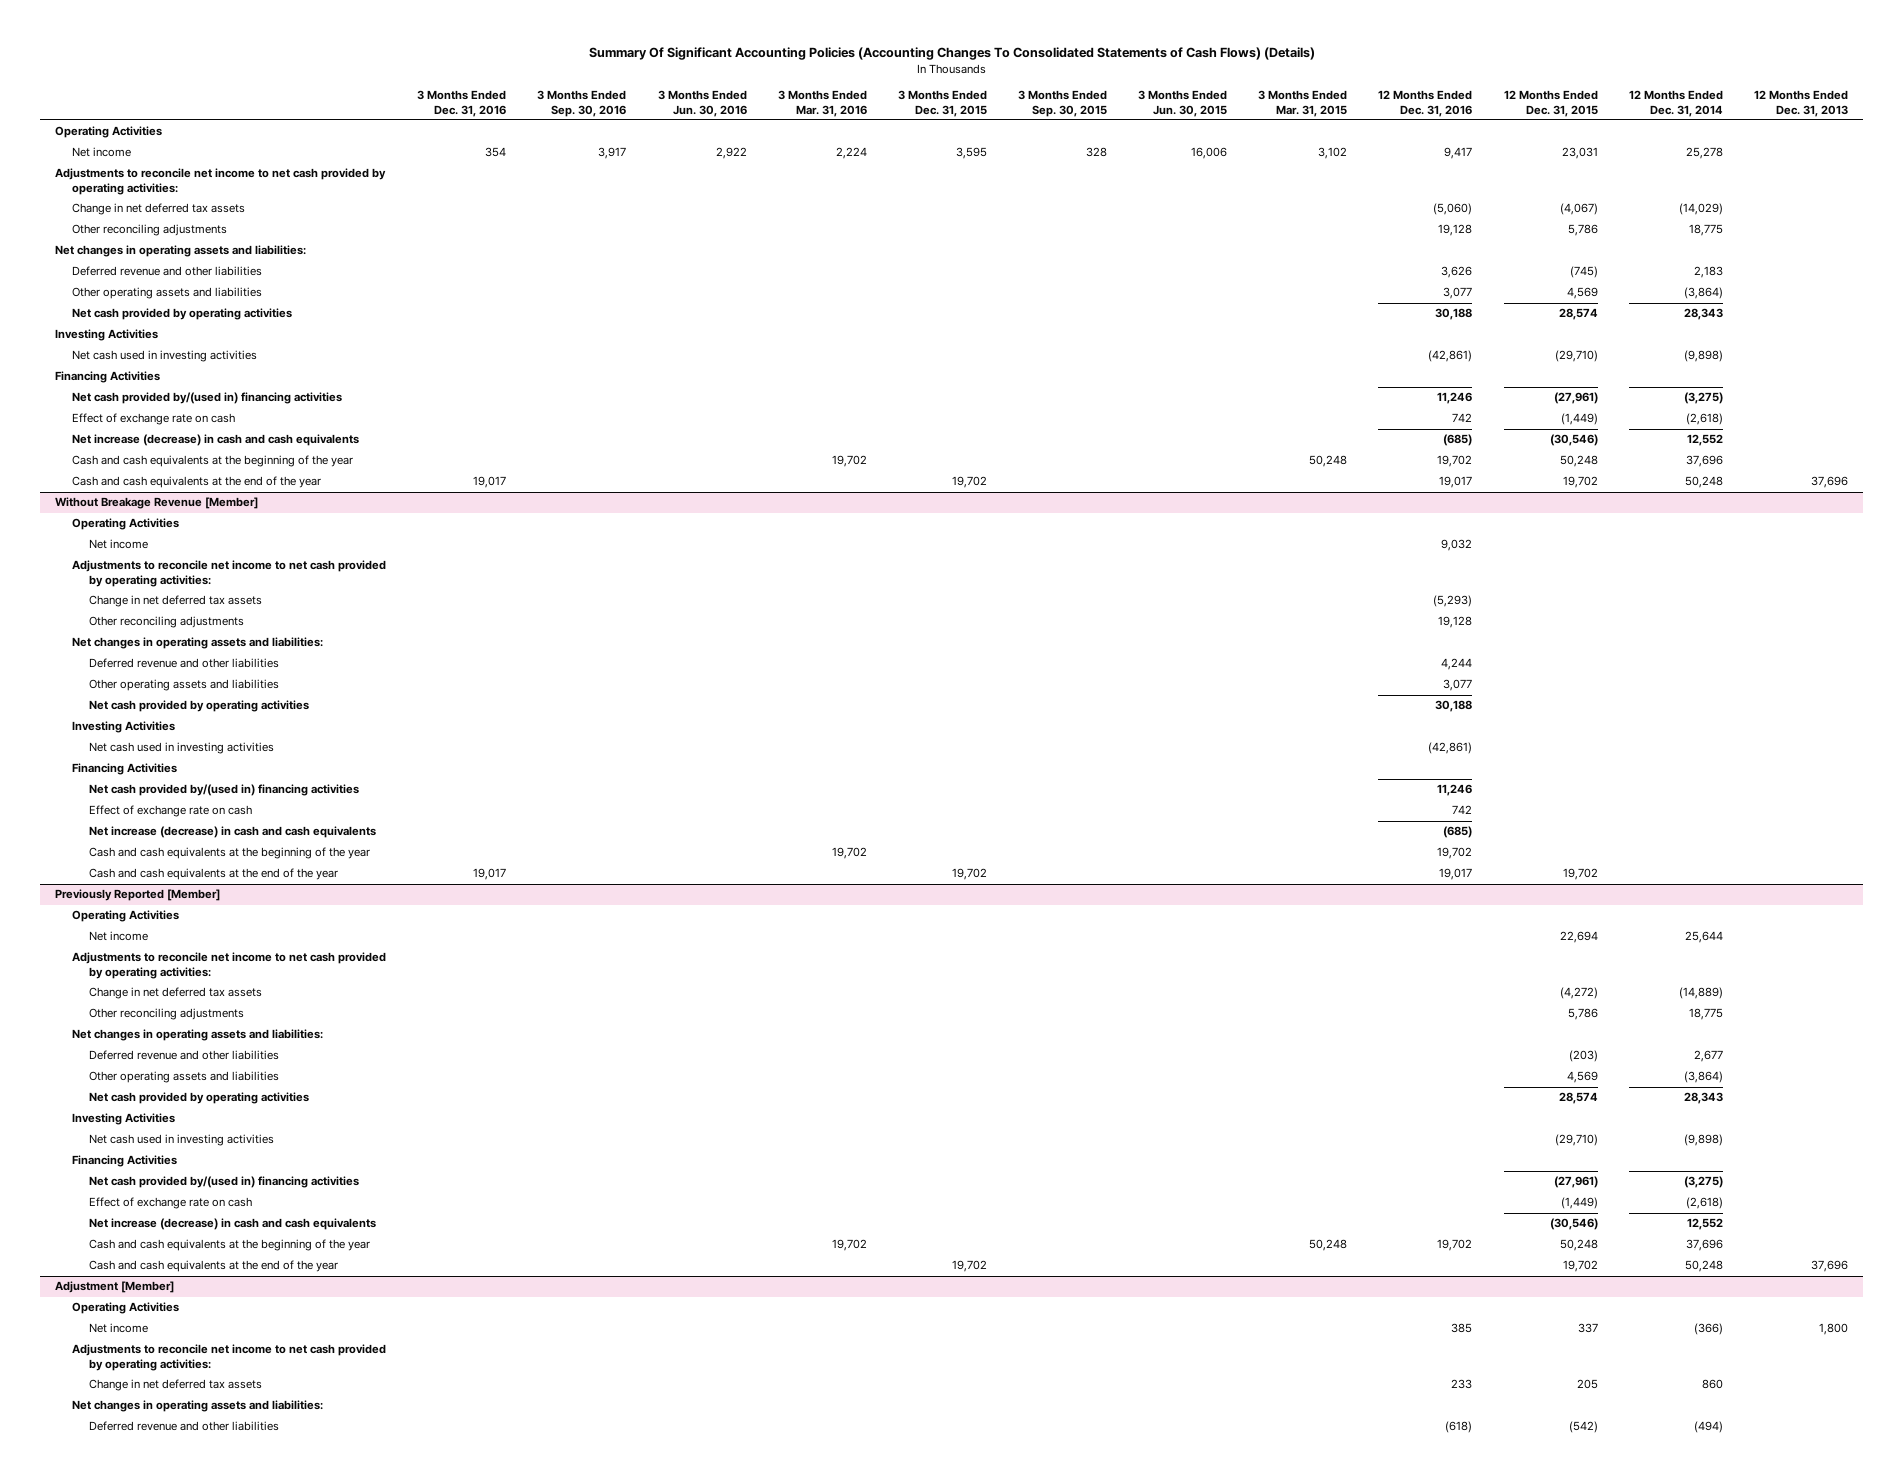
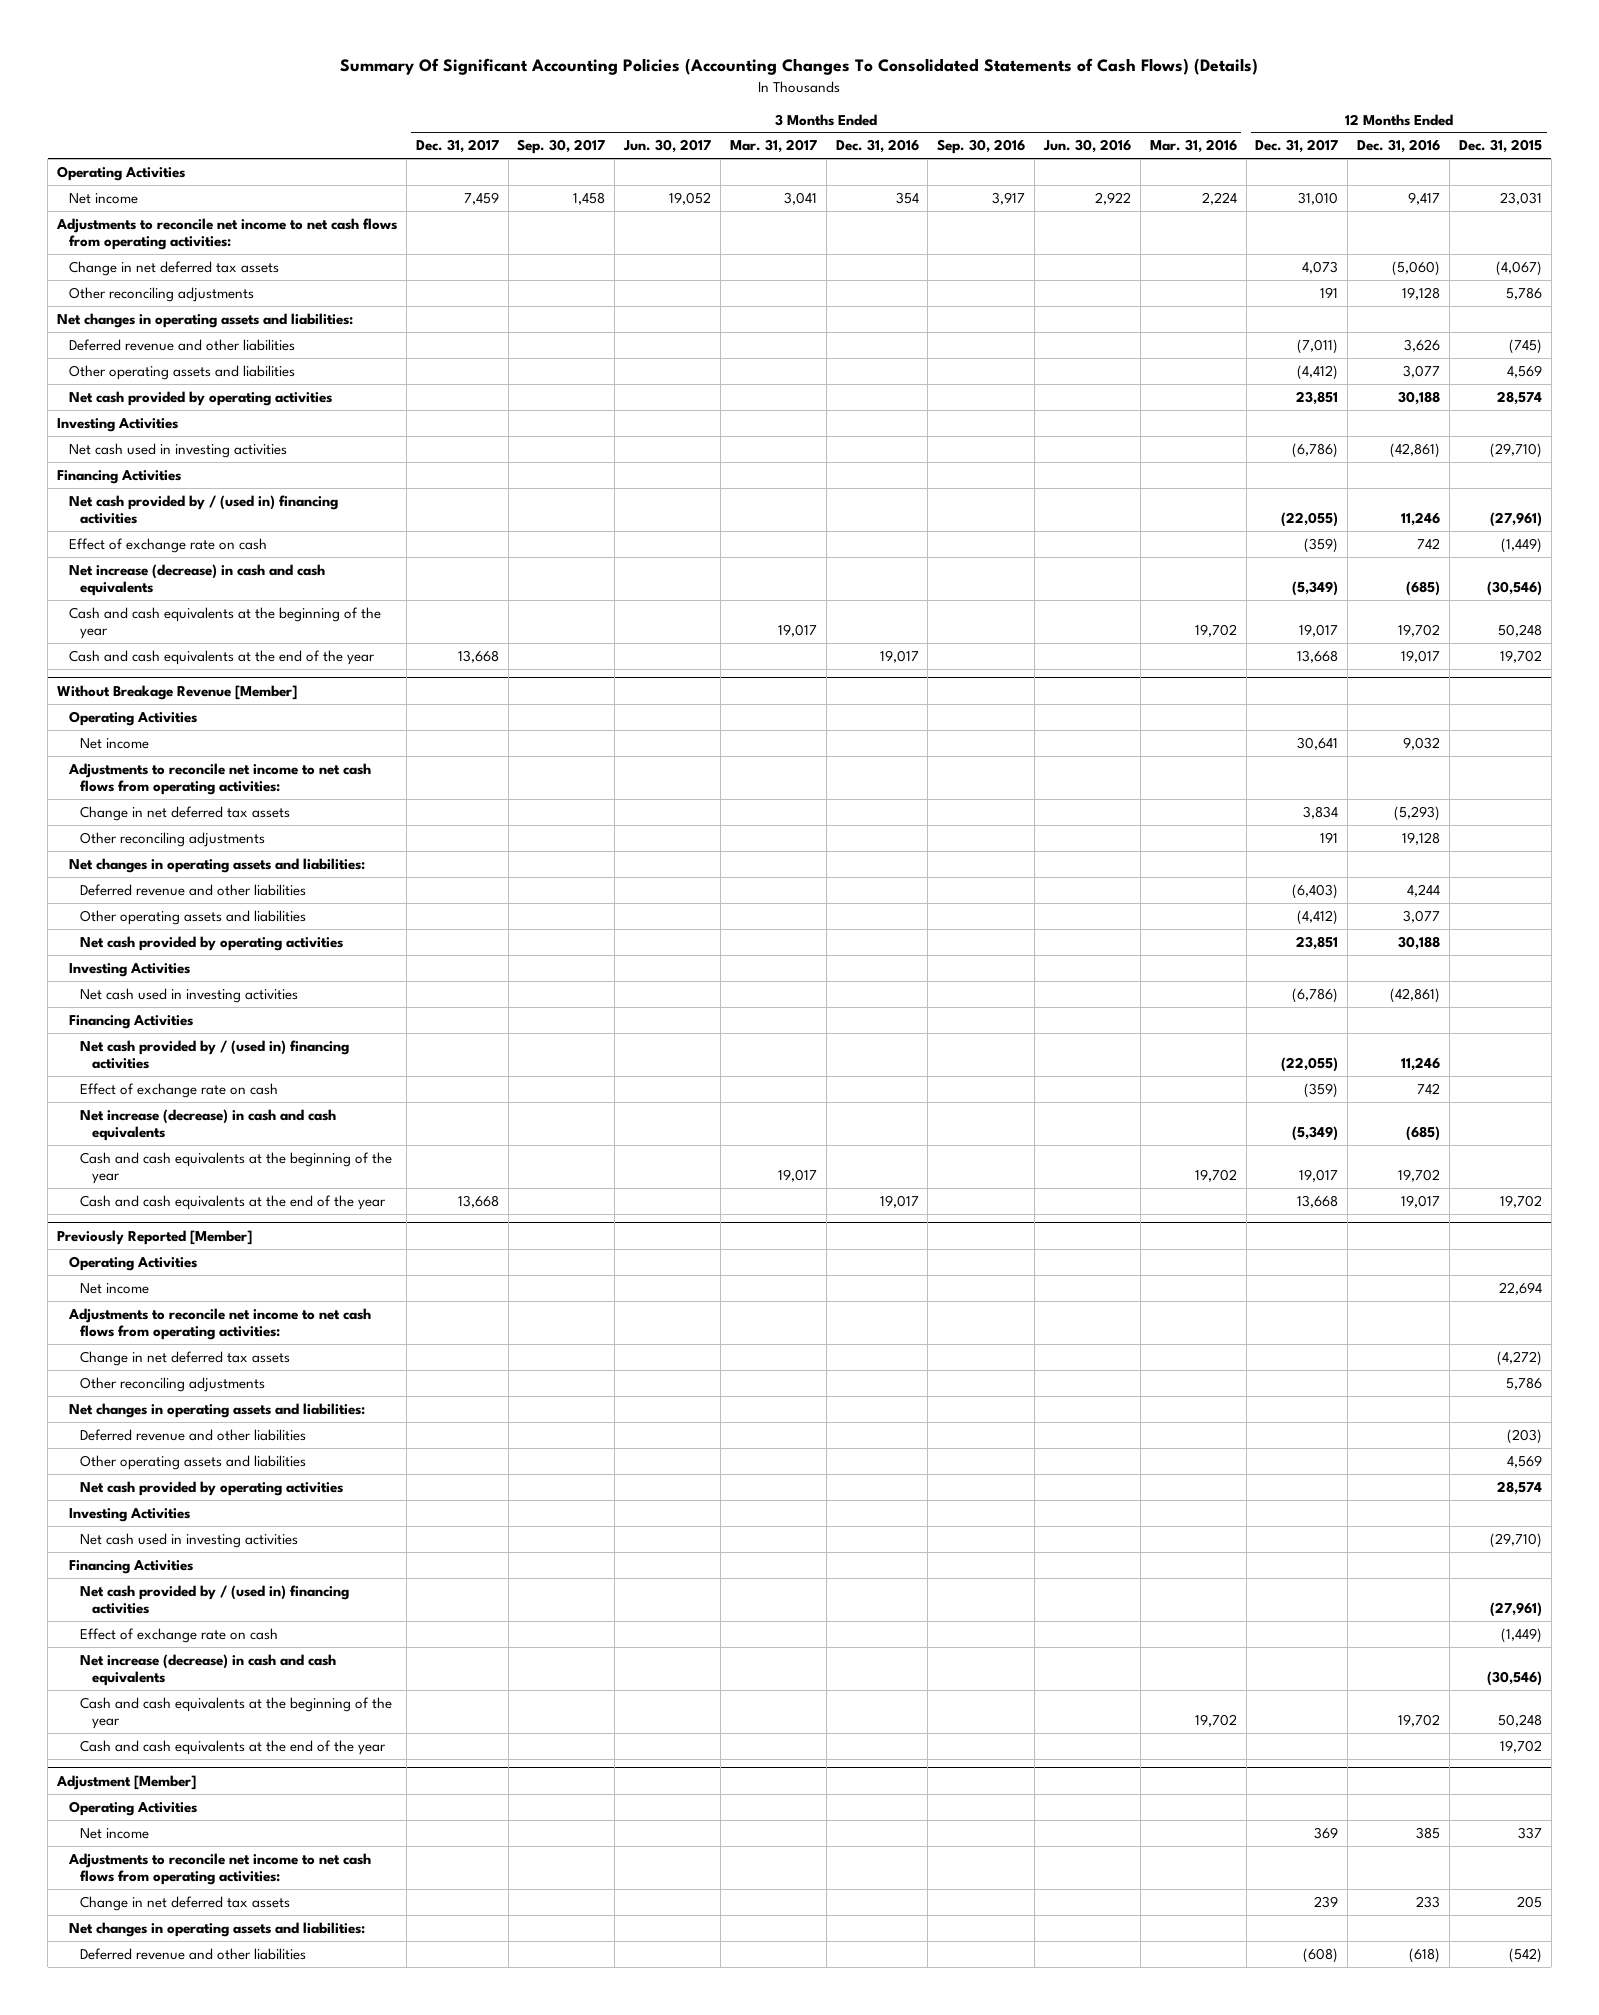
- | 3 Months Ended Dec. 31, 2016 | 3 Months Ended Sep. 30, 2016 | 3 Months Ended Jun. 30, 2016 | 3 Months Ended Mar. 31, 2016 | 3 Months Ended Dec. 31, 2015 | 3 Months Ended Sep. 30, 2015 | 3 Months Ended Jun. 30, 2015 | 3 Months Ended Mar. 31, 2015 | 12 Months Ended Dec. 31, 2016 | 12 Months Ended Dec. 31, 2015 | 12 Months Ended Dec. 31, 2014 | 12 Months Ended Dec. 31, 2013
+ | 3 Months Ended Dec. 31, 2017 | 3 Months Ended Sep. 30, 2017 | 3 Months Ended Jun. 30, 2017 | 3 Months Ended Mar. 31, 2017 | 3 Months Ended Dec. 31, 2016 | 3 Months Ended Sep. 30, 2016 | 3 Months Ended Jun. 30, 2016 | 3 Months Ended Mar. 31, 2016 | 12 Months Ended Dec. 31, 2017 | 12 Months Ended Dec. 31, 2016 | 12 Months Ended Dec. 31, 2015
- Adjustments to reconcile net income to net cash provided by operating activities:
+ Adjustments to reconcile net income to net cash flows from operating activities:
- Net cash provided by/(used in) financing activities | | | | | | | | | 11,246 | (27,961) | (3,275) |
+ Net cash provided by / (used in) financing activities | | | | | | | | | (22,055) | 11,246 | (27,961)
@ Without Breakage Revenue [Member]
- Adjustments to reconcile net income to net cash provided by operating activities:
+ Adjustments to reconcile net income to net cash flows from operating activities:
- Net cash provided by/(used in) financing activities | | | | | | | | | 11,246 | | |
+ Net cash provided by / (used in) financing activities | | | | | | | | | (22,055) | 11,246 |
@ Previously Reported [Member]
- Adjustments to reconcile net income to net cash provided by operating activities:
+ Adjustments to reconcile net income to net cash flows from operating activities:
- Net cash provided by/(used in) financing activities | | | | | | | | | | (27,961) | (3,275) |
+ Net cash provided by / (used in) financing activities | | | | | | | | | | | (27,961)
@ Adjustment [Member]
- Adjustments to reconcile net income to net cash provided by operating activities:
+ Adjustments to reconcile net income to net cash flows from operating activities:

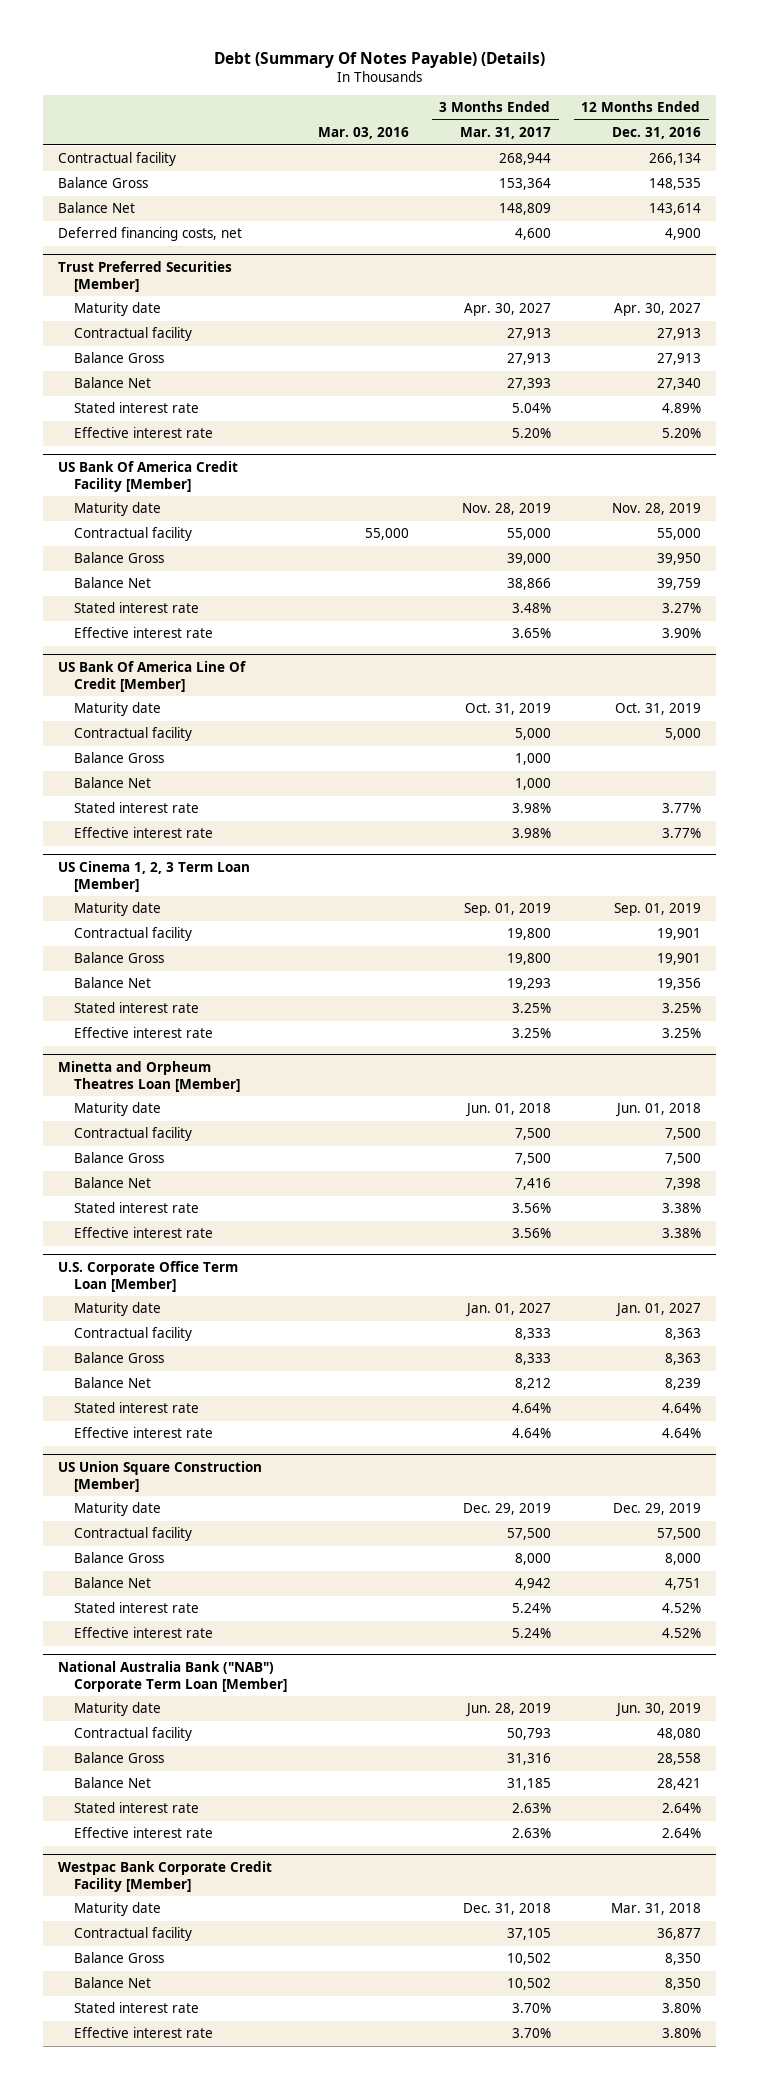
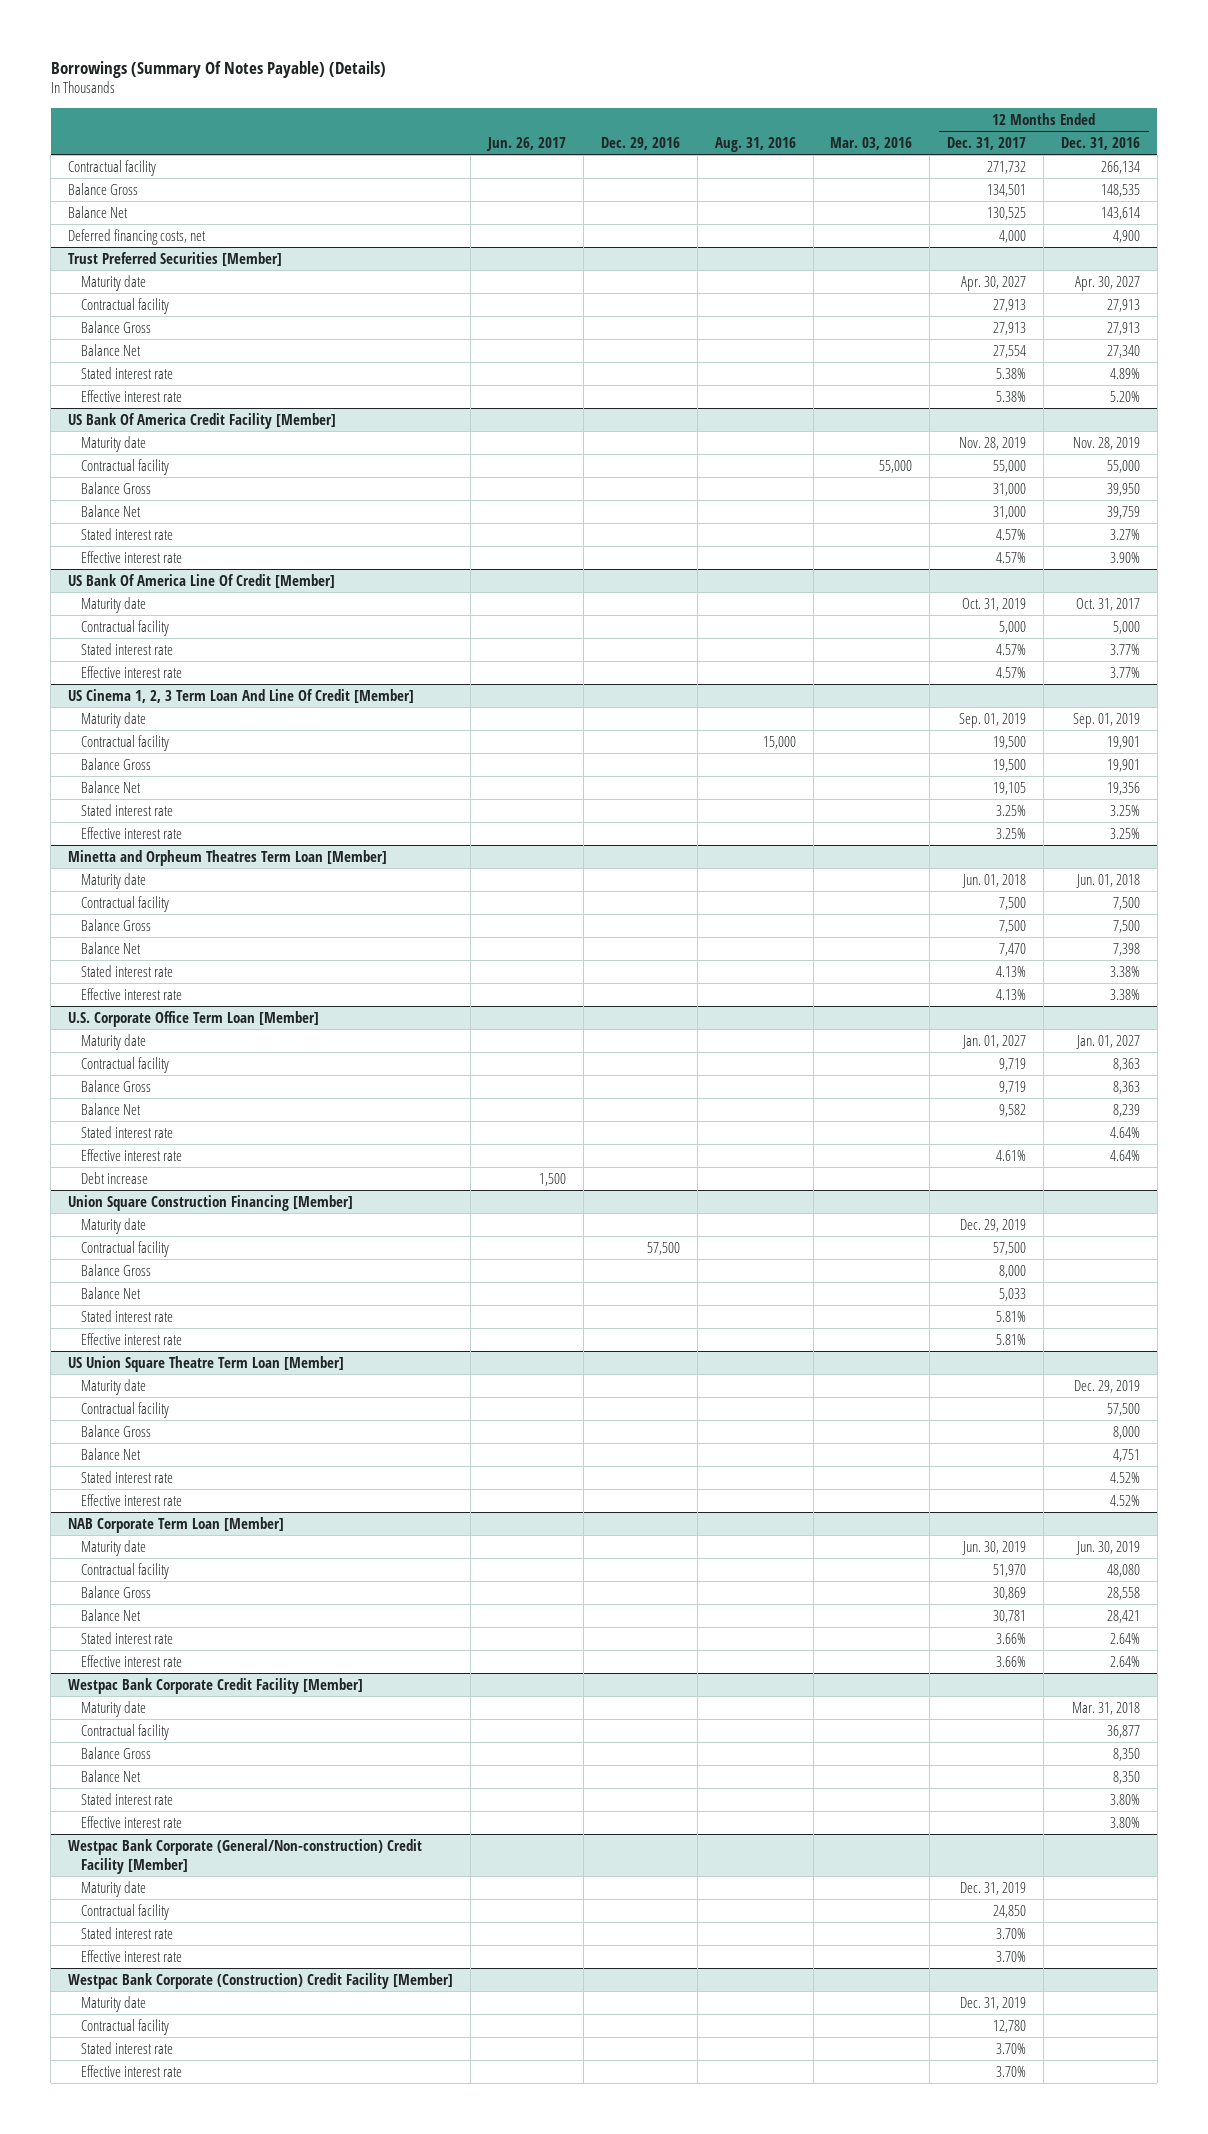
- Debt (Summary Of Notes Payable) (Details)
+ Borrowings (Summary Of Notes Payable) (Details)
- | Mar. 03, 2016 | 3 Months Ended Mar. 31, 2017 | 12 Months Ended Dec. 31, 2016
+ | Jun. 26, 2017 | Dec. 29, 2016 | Aug. 31, 2016 | Mar. 03, 2016 | 12 Months Ended Dec. 31, 2017 | 12 Months Ended Dec. 31, 2016
@ US Bank Of America Line Of Credit [Member]
- Maturity date | | Oct. 31, 2019 | Oct. 31, 2019
+ Maturity date | | | | | Oct. 31, 2019 | Oct. 31, 2017
- Balance Gross | | 1,000 |
- Balance Net | | 1,000 |
- US Cinema 1, 2, 3 Term Loan [Member]
+ US Cinema 1, 2, 3 Term Loan And Line Of Credit [Member]
- Minetta and Orpheum Theatres Loan [Member]
+ Minetta and Orpheum Theatres Term Loan [Member]
- US Union Square Construction [Member]
@ U.S. Corporate Office Term Loan [Member]
+ Debt increase | 1,500 | | | | |
+ Union Square Construction Financing [Member]
+ Maturity date | | | | | Dec. 29, 2019 |
+ Contractual facility | | 57,500 | | | 57,500 |
+ Balance Gross | | | | | 8,000 |
+ Balance Net | | | | | 5,033 |
+ Stated interest rate | | | | | 5.81% |
+ Effective interest rate | | | | | 5.81% |
+ US Union Square Theatre Term Loan [Member]
- National Australia Bank ("NAB") Corporate Term Loan [Member]
+ NAB Corporate Term Loan [Member]
+ Westpac Bank Corporate (General/Non-construction) Credit Facility [Member]
+ Maturity date | | | | | Dec. 31, 2019 |
+ Contractual facility | | | | | 24,850 |
+ Stated interest rate | | | | | 3.70% |
+ Effective interest rate | | | | | 3.70% |
+ Westpac Bank Corporate (Construction) Credit Facility [Member]
+ Maturity date | | | | | Dec. 31, 2019 |
+ Contractual facility | | | | | 12,780 |
+ Stated interest rate | | | | | 3.70% |
+ Effective interest rate | | | | | 3.70% |

